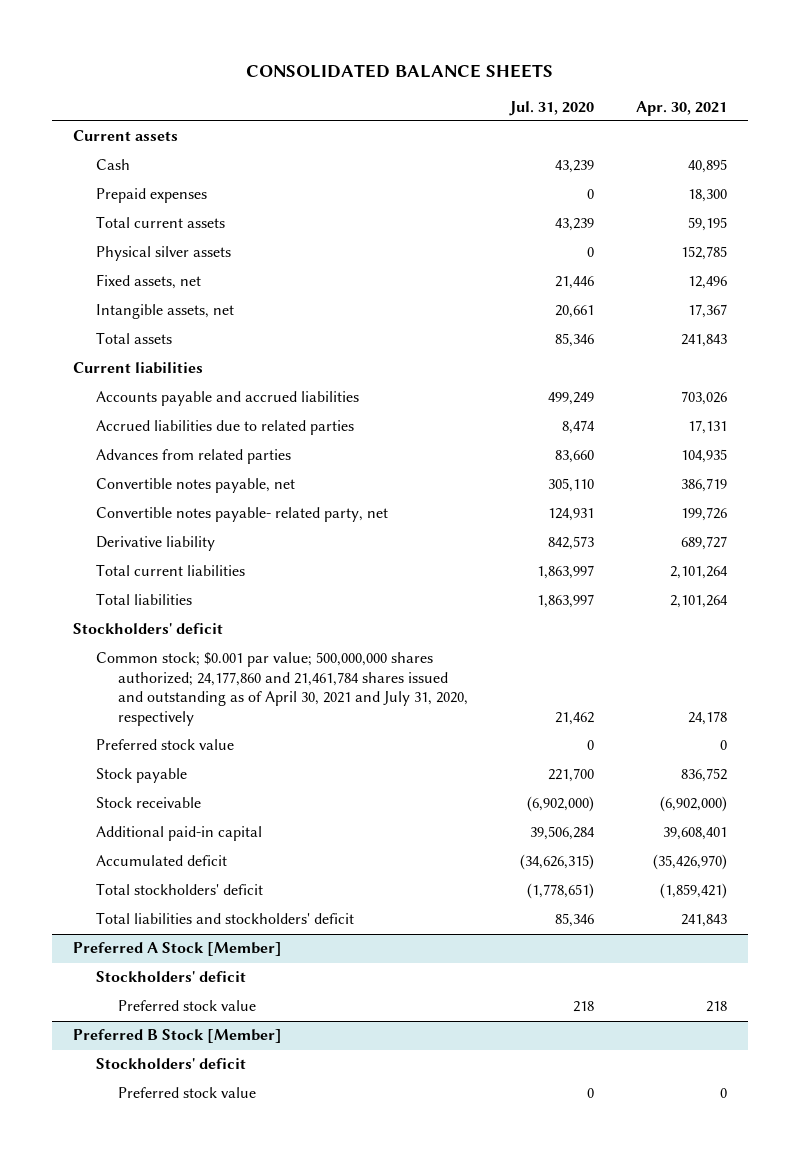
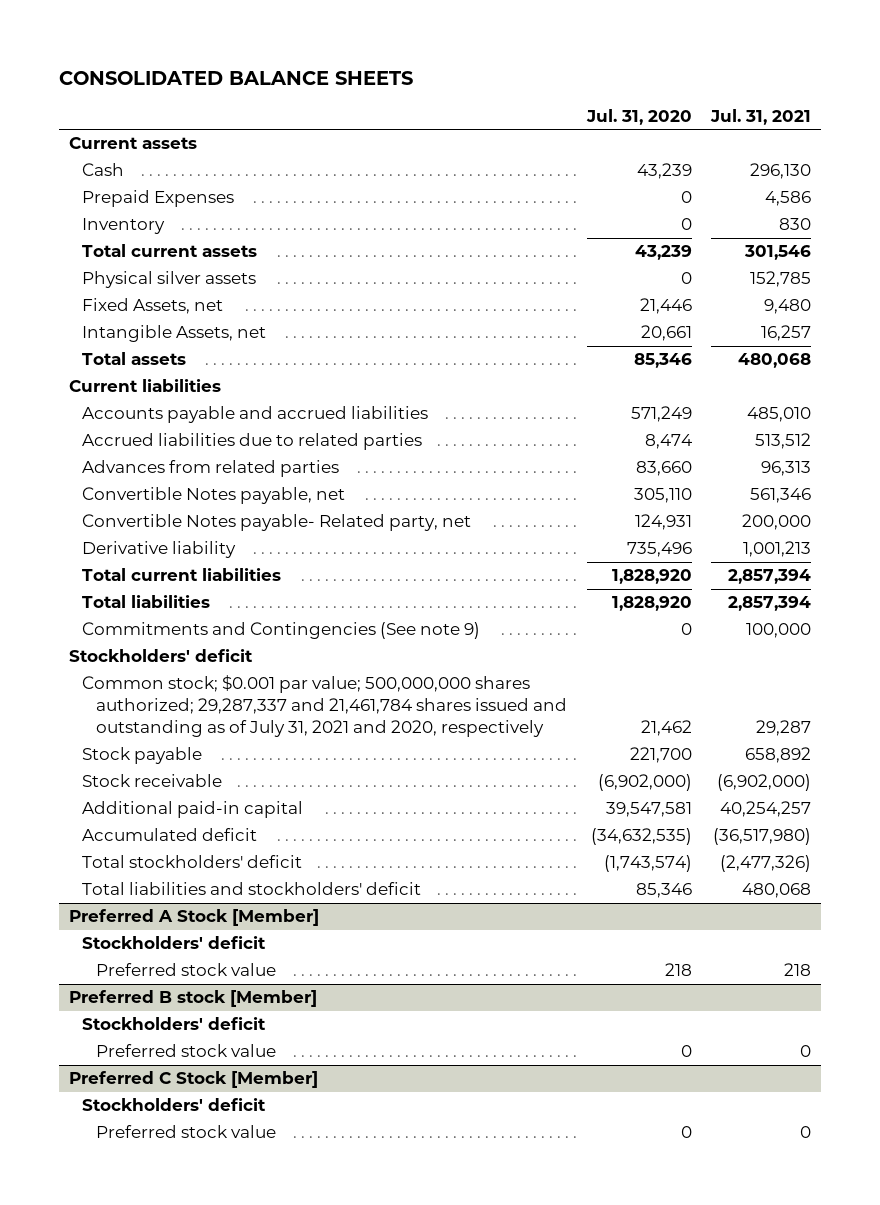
- | Jul. 31, 2020 | Apr. 30, 2021
+ | Jul. 31, 2020 | Jul. 31, 2021
- Prepaid expenses | 0 | 18,300
+ Prepaid Expenses | 0 | 4,586
+ Inventory | 0 | 830
- Fixed assets, net | 21,446 | 12,496
- Intangible assets, net | 20,661 | 17,367
+ Fixed Assets, net | 21,446 | 9,480
+ Intangible Assets, net | 20,661 | 16,257
- Accounts payable and accrued liabilities | 499,249 | 703,026
+ Accounts payable and accrued liabilities | 571,249 | 485,010
- Convertible notes payable, net | 305,110 | 386,719
- Convertible notes payable- related party, net | 124,931 | 199,726
- Derivative liability | 842,573 | 689,727
- Total current liabilities | 1,863,997 | 2,101,264
- Total liabilities | 1,863,997 | 2,101,264
+ Convertible Notes payable, net | 305,110 | 561,346
+ Convertible Notes payable- Related party, net | 124,931 | 200,000
+ Derivative liability | 735,496 | 1,001,213
+ Total current liabilities | 1,828,920 | 2,857,394
+ Total liabilities | 1,828,920 | 2,857,394
+ Commitments and Contingencies (See note 9) | 0 | 100,000
- Common stock; $0.001 par value; 500,000,000 shares authorized; 24,177,860 and 21,461,784 shares issued and outstanding as of April 30, 2021 and July 31, 2020, respectively | 21,462 | 24,178
- Preferred stock value | 0 | 0
+ Common stock; $0.001 par value; 500,000,000 shares authorized; 29,287,337 and 21,461,784 shares issued and outstanding as of July 31, 2021 and 2020, respectively | 21,462 | 29,287
- Additional paid-in capital | 39,506,284 | 39,608,401
- Accumulated deficit | (34,626,315) | (35,426,970)
- Total stockholders' deficit | (1,778,651) | (1,859,421)
+ Additional paid-in capital | 39,547,581 | 40,254,257
+ Accumulated deficit | (34,632,535) | (36,517,980)
+ Total stockholders' deficit | (1,743,574) | (2,477,326)
- Preferred B Stock [Member]
+ Preferred B stock [Member]
+ Preferred C Stock [Member]
+ Stockholders' deficit
+ Preferred stock value | 0 | 0

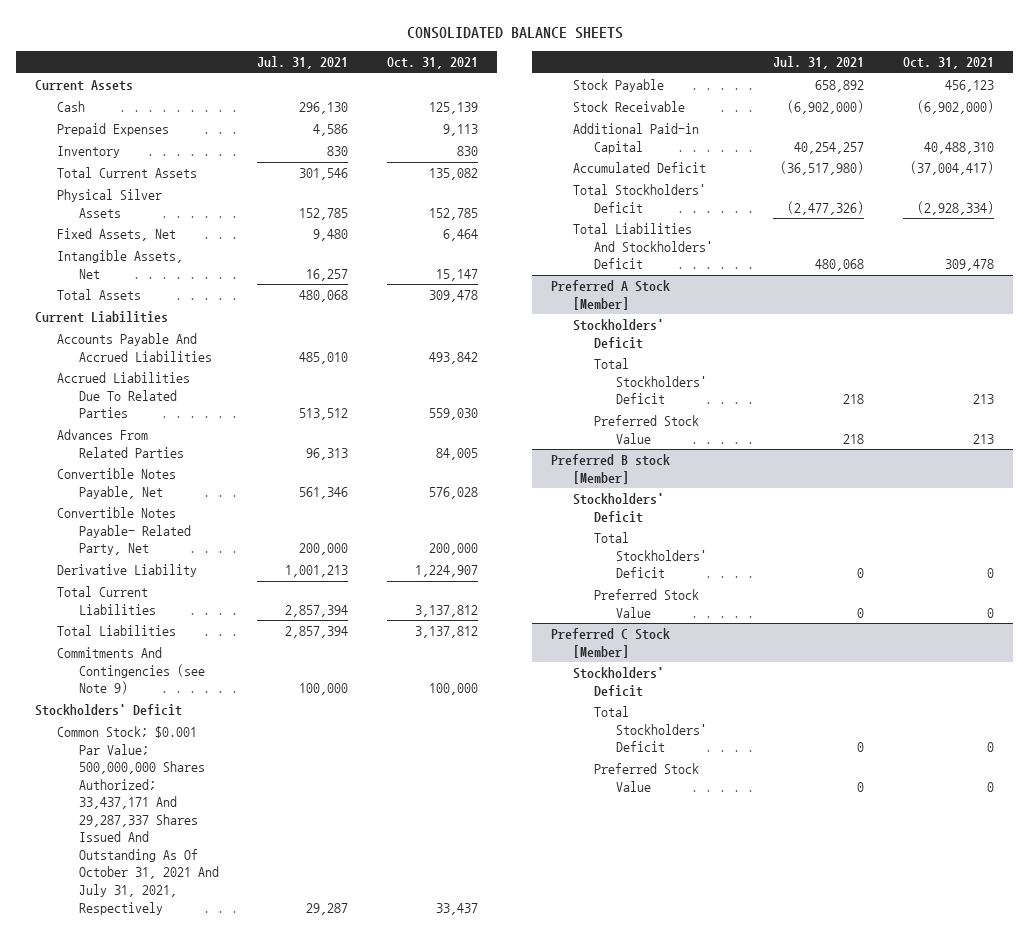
- | Jul. 31, 2020 | Jul. 31, 2021
+ | Jul. 31, 2021 | Oct. 31, 2021
- Current assets
+ Current Assets
- Total current assets | 43,239 | 301,546
- Physical silver assets | 0 | 152,785
- Fixed Assets, net | 21,446 | 9,480
- Intangible Assets, net | 20,661 | 16,257
- Total assets | 85,346 | 480,068
- Current liabilities
- Accounts payable and accrued liabilities | 571,249 | 485,010
- Accrued liabilities due to related parties | 8,474 | 513,512
- Advances from related parties | 83,660 | 96,313
- Convertible Notes payable, net | 305,110 | 561,346
- Convertible Notes payable- Related party, net | 124,931 | 200,000
- Derivative liability | 735,496 | 1,001,213
- Total current liabilities | 1,828,920 | 2,857,394
- Total liabilities | 1,828,920 | 2,857,394
- Commitments and Contingencies (See note 9) | 0 | 100,000
- Stockholders' deficit
- Common stock; $0.001 par value; 500,000,000 shares authorized; 29,287,337 and 21,461,784 shares issued and outstanding as of July 31, 2021 and 2020, respectively | 21,462 | 29,287
- Stock payable | 221,700 | 658,892
- Stock receivable | (6,902,000) | (6,902,000)
- Additional paid-in capital | 39,547,581 | 40,254,257
- Accumulated deficit | (34,632,535) | (36,517,980)
- Total stockholders' deficit | (1,743,574) | (2,477,326)
- Total liabilities and stockholders' deficit | 85,346 | 480,068
+ Total Current Assets | 301,546 | 135,082
+ Physical Silver Assets | 152,785 | 152,785
+ Fixed Assets, Net | 9,480 | 6,464
+ Intangible Assets, Net | 16,257 | 15,147
+ Total Assets | 480,068 | 309,478
+ Current Liabilities
+ Accounts Payable And Accrued Liabilities | 485,010 | 493,842
+ Accrued Liabilities Due To Related Parties | 513,512 | 559,030
+ Advances From Related Parties | 96,313 | 84,005
+ Convertible Notes Payable, Net | 561,346 | 576,028
+ Convertible Notes Payable- Related Party, Net | 200,000 | 200,000
+ Derivative Liability | 1,001,213 | 1,224,907
+ Total Current Liabilities | 2,857,394 | 3,137,812
+ Total Liabilities | 2,857,394 | 3,137,812
+ Commitments And Contingencies (see Note 9) | 100,000 | 100,000
+ Stockholders' Deficit
+ Common Stock; $0.001 Par Value; 500,000,000 Shares Authorized; 33,437,171 And 29,287,337 Shares Issued And Outstanding As Of October 31, 2021 And July 31, 2021, Respectively | 29,287 | 33,437
+ Stock Payable | 658,892 | 456,123
+ Stock Receivable | (6,902,000) | (6,902,000)
+ Additional Paid-in Capital | 40,254,257 | 40,488,310
+ Accumulated Deficit | (36,517,980) | (37,004,417)
+ Total Stockholders' Deficit | (2,477,326) | (2,928,334)
+ Total Liabilities And Stockholders' Deficit | 480,068 | 309,478
@ Preferred A Stock [Member]
- Stockholders' deficit
- Preferred stock value | 218 | 218
+ Stockholders' Deficit
+ Total Stockholders' Deficit | 218 | 213
+ Preferred Stock Value | 218 | 213
@ Preferred B stock [Member]
- Stockholders' deficit
- Preferred stock value | 0 | 0
+ Stockholders' Deficit
+ Total Stockholders' Deficit | 0 | 0
+ Preferred Stock Value | 0 | 0
@ Preferred C Stock [Member]
- Stockholders' deficit
- Preferred stock value | 0 | 0
+ Stockholders' Deficit
+ Total Stockholders' Deficit | 0 | 0
+ Preferred Stock Value | 0 | 0

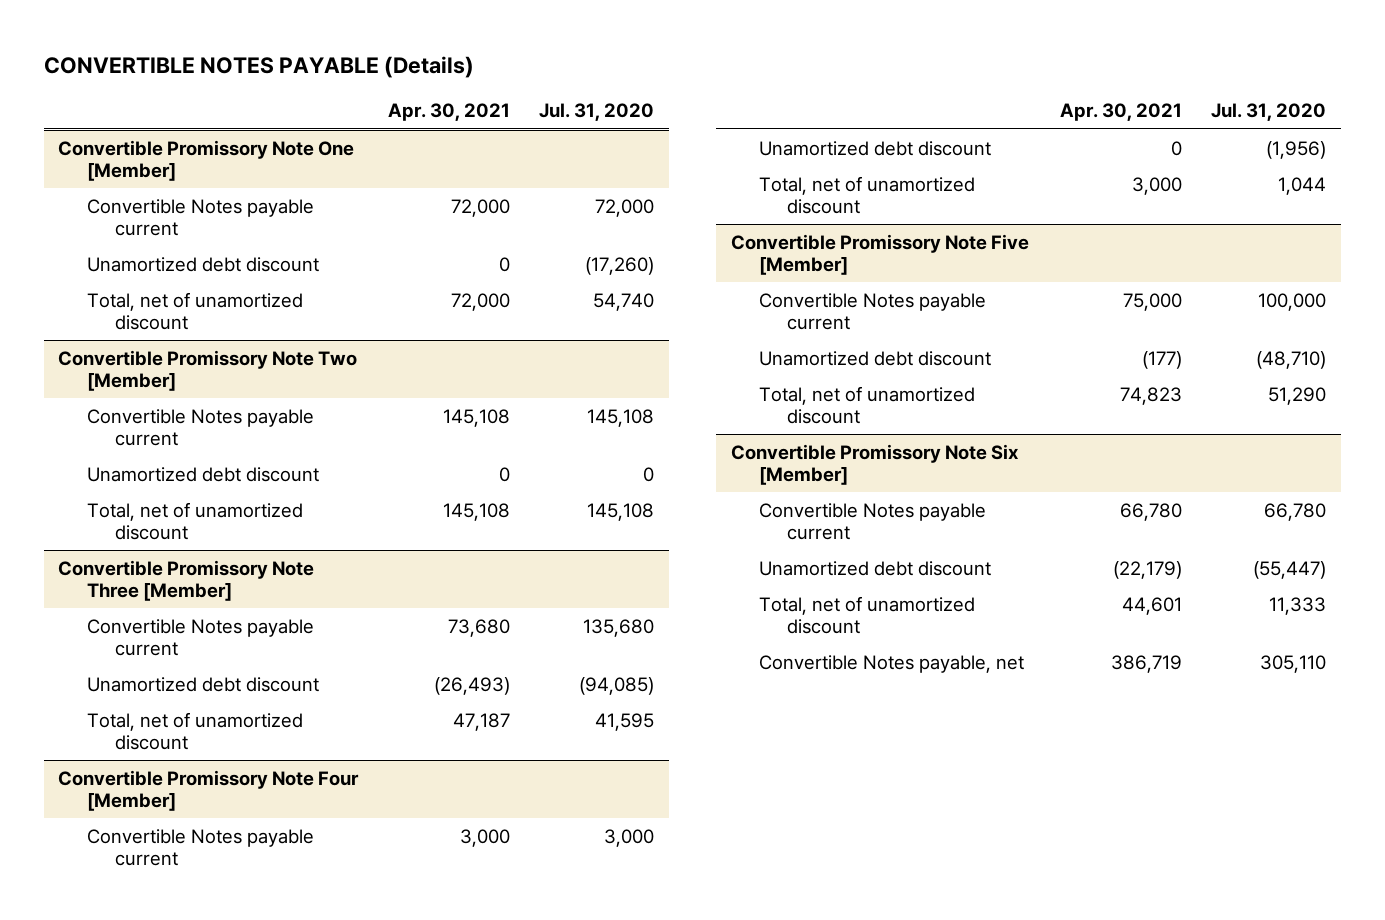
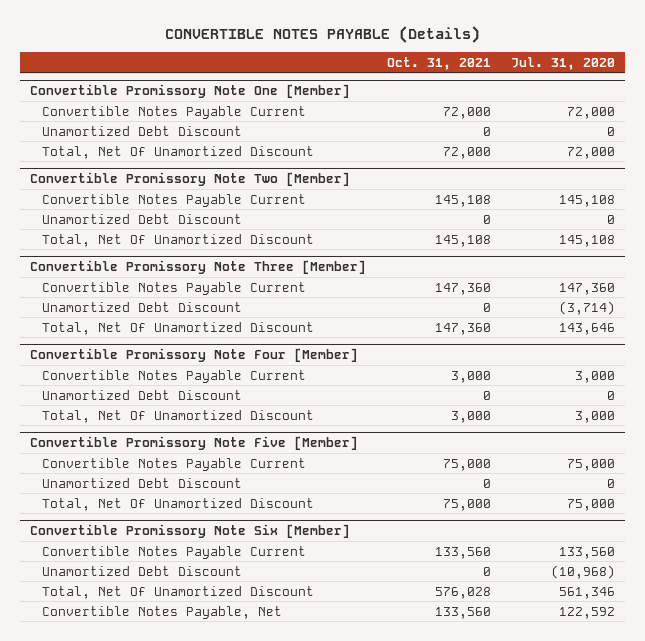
- | Apr. 30, 2021 | Jul. 31, 2020
+ | Oct. 31, 2021 | Jul. 31, 2020
@ Convertible Promissory Note One [Member]
- Convertible Notes payable current | 72,000 | 72,000
- Unamortized debt discount | 0 | (17,260)
- Total, net of unamortized discount | 72,000 | 54,740
+ Convertible Notes Payable Current | 72,000 | 72,000
+ Unamortized Debt Discount | 0 | 0
+ Total, Net Of Unamortized Discount | 72,000 | 72,000
@ Convertible Promissory Note Two [Member]
- Convertible Notes payable current | 145,108 | 145,108
- Unamortized debt discount | 0 | 0
- Total, net of unamortized discount | 145,108 | 145,108
+ Convertible Notes Payable Current | 145,108 | 145,108
+ Unamortized Debt Discount | 0 | 0
+ Total, Net Of Unamortized Discount | 145,108 | 145,108
@ Convertible Promissory Note Three [Member]
- Convertible Notes payable current | 73,680 | 135,680
- Unamortized debt discount | (26,493) | (94,085)
- Total, net of unamortized discount | 47,187 | 41,595
+ Convertible Notes Payable Current | 147,360 | 147,360
+ Unamortized Debt Discount | 0 | (3,714)
+ Total, Net Of Unamortized Discount | 147,360 | 143,646
@ Convertible Promissory Note Four [Member]
- Convertible Notes payable current | 3,000 | 3,000
- Unamortized debt discount | 0 | (1,956)
- Total, net of unamortized discount | 3,000 | 1,044
+ Convertible Notes Payable Current | 3,000 | 3,000
+ Unamortized Debt Discount | 0 | 0
+ Total, Net Of Unamortized Discount | 3,000 | 3,000
@ Convertible Promissory Note Five [Member]
- Convertible Notes payable current | 75,000 | 100,000
- Unamortized debt discount | (177) | (48,710)
- Total, net of unamortized discount | 74,823 | 51,290
+ Convertible Notes Payable Current | 75,000 | 75,000
+ Unamortized Debt Discount | 0 | 0
+ Total, Net Of Unamortized Discount | 75,000 | 75,000
@ Convertible Promissory Note Six [Member]
- Convertible Notes payable current | 66,780 | 66,780
- Unamortized debt discount | (22,179) | (55,447)
- Total, net of unamortized discount | 44,601 | 11,333
- Convertible Notes payable, net | 386,719 | 305,110
+ Convertible Notes Payable Current | 133,560 | 133,560
+ Unamortized Debt Discount | 0 | (10,968)
+ Total, Net Of Unamortized Discount | 576,028 | 561,346
+ Convertible Notes Payable, Net | 133,560 | 122,592

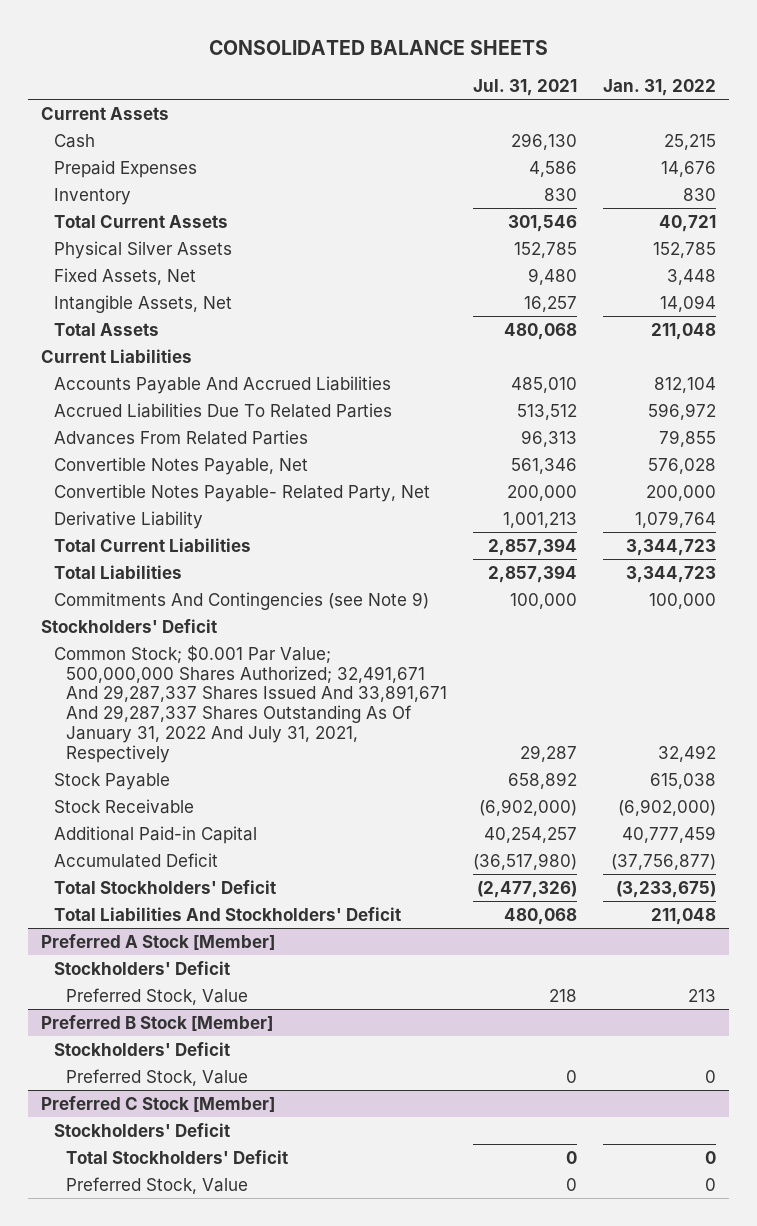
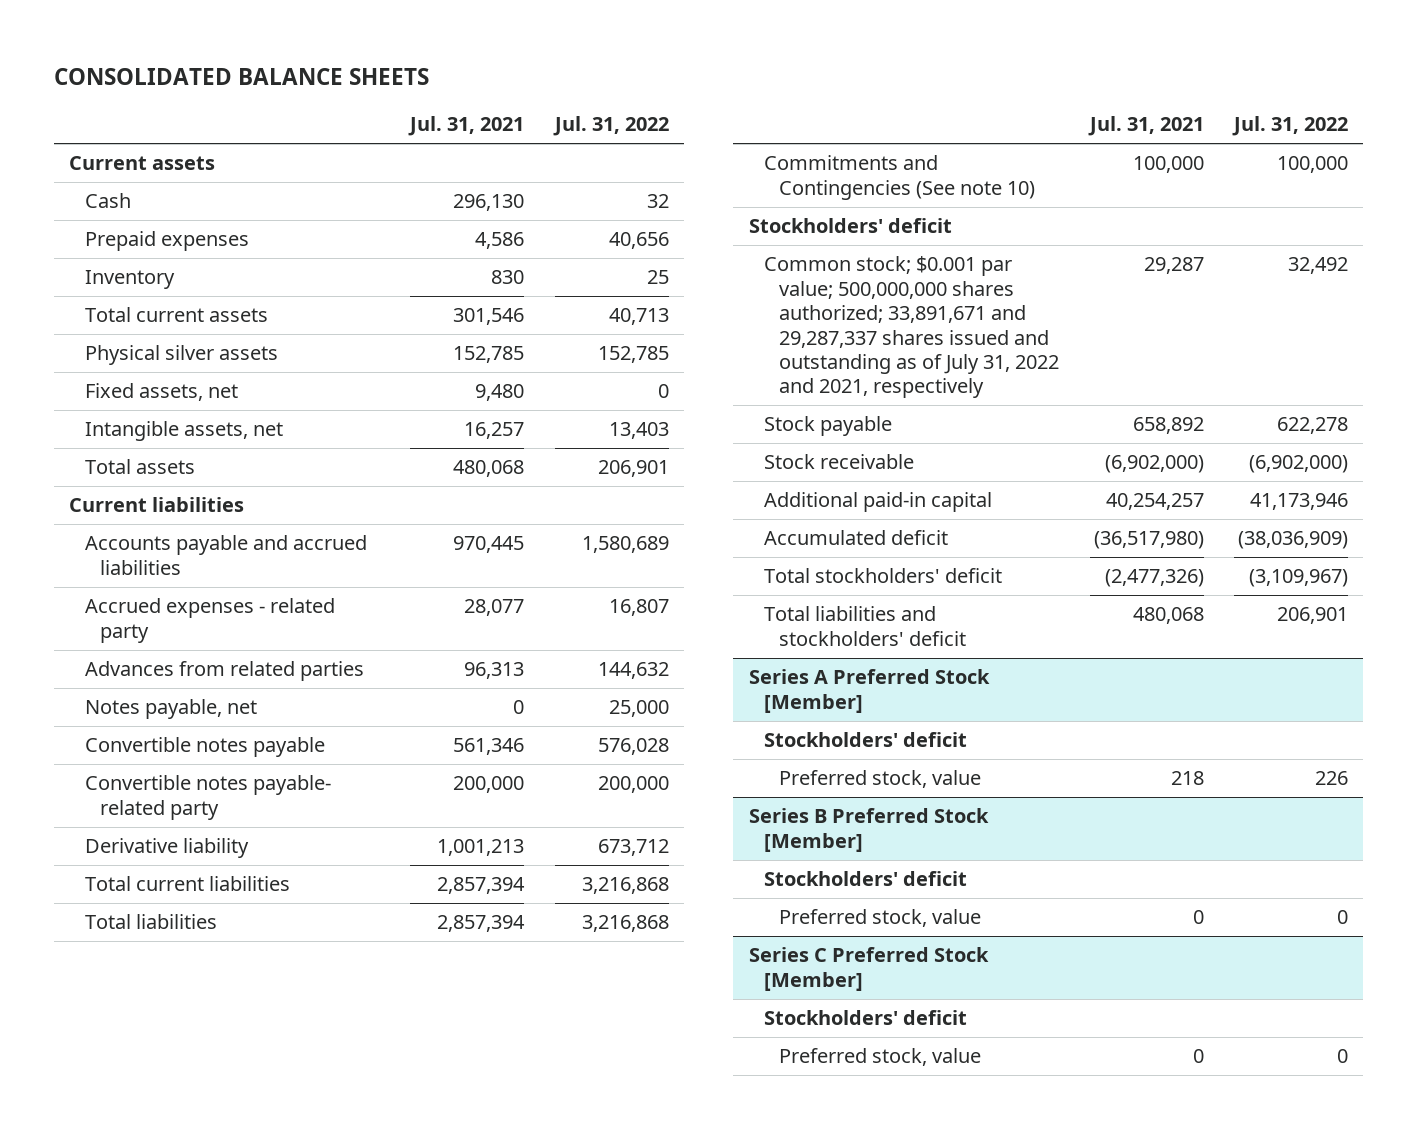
- | Jul. 31, 2021 | Jan. 31, 2022
+ | Jul. 31, 2021 | Jul. 31, 2022
- Current Assets
+ Current assets
- Prepaid Expenses | 4,586 | 14,676
+ Prepaid expenses | 4,586 | 40,656
- Total Current Assets | 301,546 | 40,721
- Physical Silver Assets | 152,785 | 152,785
- Fixed Assets, Net | 9,480 | 3,448
- Intangible Assets, Net | 16,257 | 14,094
- Total Assets | 480,068 | 211,048
- Current Liabilities
- Accounts Payable And Accrued Liabilities | 485,010 | 812,104
- Accrued Liabilities Due To Related Parties | 513,512 | 596,972
- Advances From Related Parties | 96,313 | 79,855
- Convertible Notes Payable, Net | 561,346 | 576,028
- Convertible Notes Payable- Related Party, Net | 200,000 | 200,000
- Derivative Liability | 1,001,213 | 1,079,764
- Total Current Liabilities | 2,857,394 | 3,344,723
- Total Liabilities | 2,857,394 | 3,344,723
- Commitments And Contingencies (see Note 9) | 100,000 | 100,000
- Stockholders' Deficit
- Common Stock; $0.001 Par Value; 500,000,000 Shares Authorized; 32,491,671 And 29,287,337 Shares Issued And 33,891,671 And 29,287,337 Shares Outstanding As Of January 31, 2022 And July 31, 2021, Respectively | 29,287 | 32,492
- Stock Payable | 658,892 | 615,038
- Stock Receivable | (6,902,000) | (6,902,000)
- Additional Paid-in Capital | 40,254,257 | 40,777,459
- Accumulated Deficit | (36,517,980) | (37,756,877)
- Total Stockholders' Deficit | (2,477,326) | (3,233,675)
- Total Liabilities And Stockholders' Deficit | 480,068 | 211,048
- Preferred A Stock [Member]
- Stockholders' Deficit
- Preferred Stock, Value | 218 | 213
- Preferred B Stock [Member]
- Stockholders' Deficit
- Preferred Stock, Value | 0 | 0
- Preferred C Stock [Member]
- Stockholders' Deficit
- Total Stockholders' Deficit | 0 | 0
- Preferred Stock, Value | 0 | 0
+ Total current assets | 301,546 | 40,713
+ Physical silver assets | 152,785 | 152,785
+ Fixed assets, net | 9,480 | 0
+ Intangible assets, net | 16,257 | 13,403
+ Total assets | 480,068 | 206,901
+ Current liabilities
+ Accounts payable and accrued liabilities | 970,445 | 1,580,689
+ Accrued expenses - related party | 28,077 | 16,807
+ Advances from related parties | 96,313 | 144,632
+ Notes payable, net | 0 | 25,000
+ Convertible notes payable | 561,346 | 576,028
+ Convertible notes payable- related party | 200,000 | 200,000
+ Derivative liability | 1,001,213 | 673,712
+ Total current liabilities | 2,857,394 | 3,216,868
+ Total liabilities | 2,857,394 | 3,216,868
+ Commitments and Contingencies (See note 10) | 100,000 | 100,000
+ Stockholders' deficit
+ Common stock; $0.001 par value; 500,000,000 shares authorized; 33,891,671 and 29,287,337 shares issued and outstanding as of July 31, 2022 and 2021, respectively | 29,287 | 32,492
+ Stock payable | 658,892 | 622,278
+ Stock receivable | (6,902,000) | (6,902,000)
+ Additional paid-in capital | 40,254,257 | 41,173,946
+ Accumulated deficit | (36,517,980) | (38,036,909)
+ Total stockholders' deficit | (2,477,326) | (3,109,967)
+ Total liabilities and stockholders' deficit | 480,068 | 206,901
+ Series A Preferred Stock [Member]
+ Stockholders' deficit
+ Preferred stock, value | 218 | 226
+ Series B Preferred Stock [Member]
+ Stockholders' deficit
+ Preferred stock, value | 0 | 0
+ Series C Preferred Stock [Member]
+ Stockholders' deficit
+ Preferred stock, value | 0 | 0

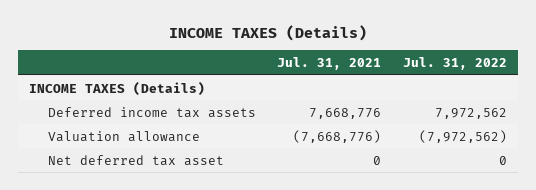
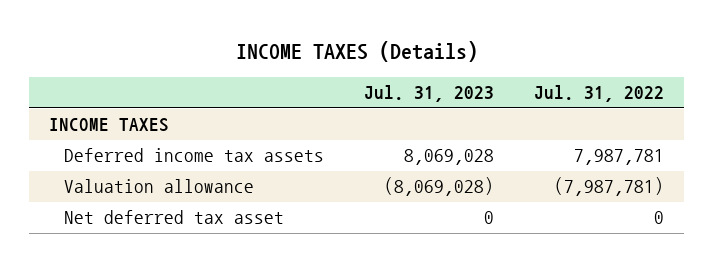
- | Jul. 31, 2021 | Jul. 31, 2022
+ | Jul. 31, 2023 | Jul. 31, 2022
- INCOME TAXES (Details)
- Deferred income tax assets | 7,668,776 | 7,972,562
- Valuation allowance | (7,668,776) | (7,972,562)
+ INCOME TAXES
+ Deferred income tax assets | 8,069,028 | 7,987,781
+ Valuation allowance | (8,069,028) | (7,987,781)

